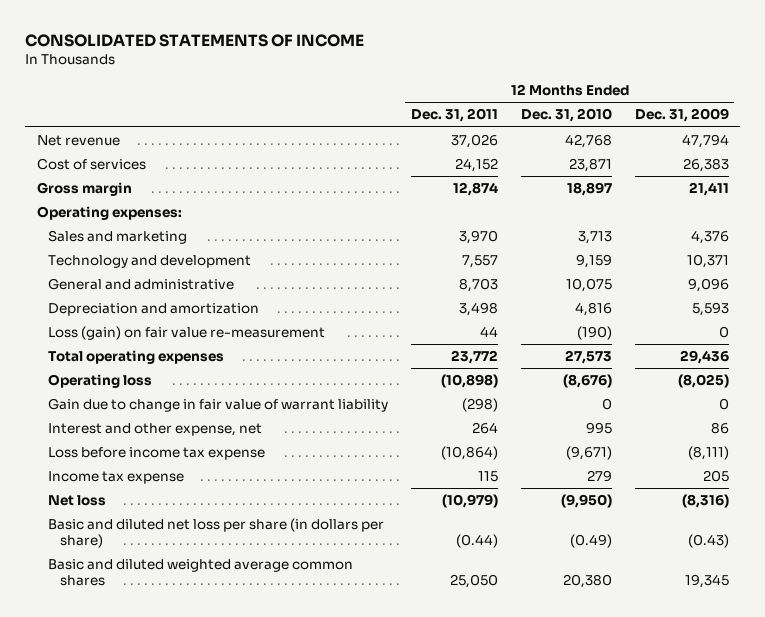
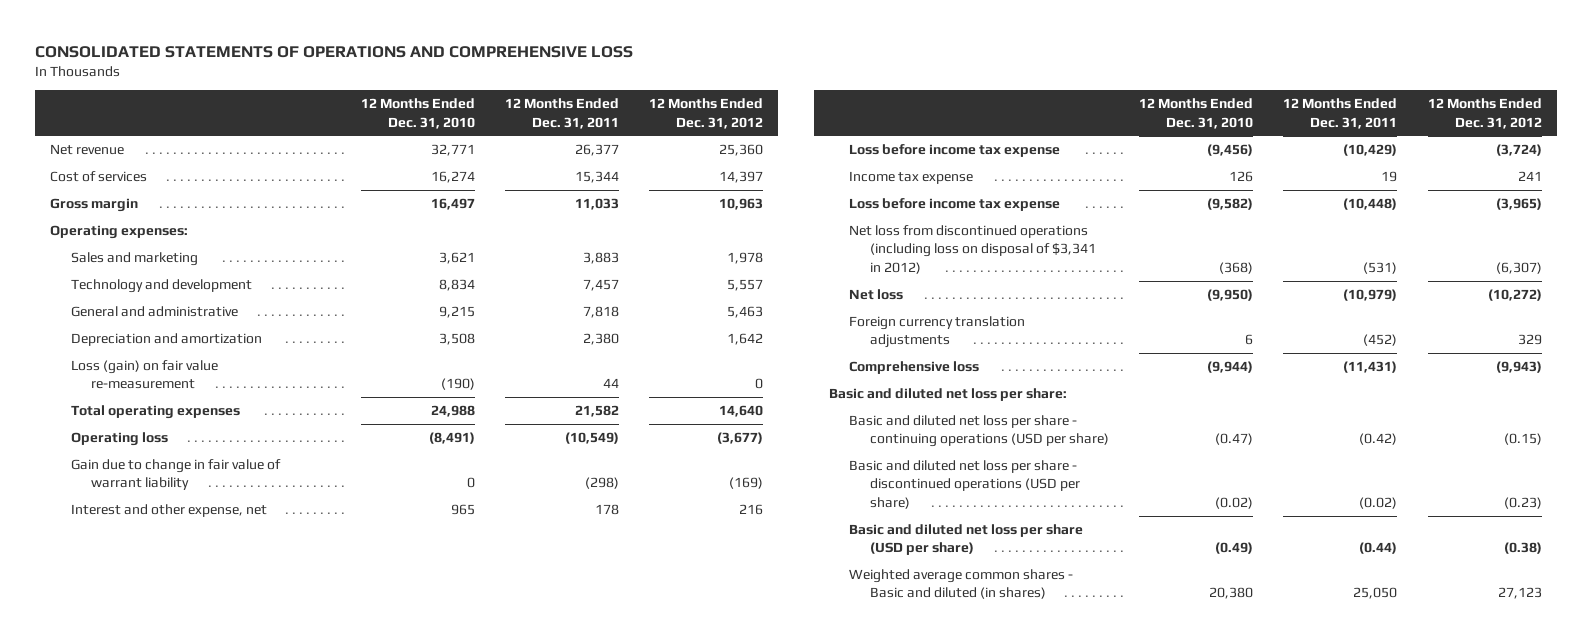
- CONSOLIDATED STATEMENTS OF INCOME
+ CONSOLIDATED STATEMENTS OF OPERATIONS AND COMPREHENSIVE LOSS
- | 12 Months Ended Dec. 31, 2011 | 12 Months Ended Dec. 31, 2010 | 12 Months Ended Dec. 31, 2009
+ | 12 Months Ended Dec. 31, 2010 | 12 Months Ended Dec. 31, 2011 | 12 Months Ended Dec. 31, 2012
- Net revenue | 37,026 | 42,768 | 47,794
- Cost of services | 24,152 | 23,871 | 26,383
- Gross margin | 12,874 | 18,897 | 21,411
+ Net revenue | 32,771 | 26,377 | 25,360
+ Cost of services | 16,274 | 15,344 | 14,397
+ Gross margin | 16,497 | 11,033 | 10,963
- Sales and marketing | 3,970 | 3,713 | 4,376
- Technology and development | 7,557 | 9,159 | 10,371
- General and administrative | 8,703 | 10,075 | 9,096
- Depreciation and amortization | 3,498 | 4,816 | 5,593
+ Sales and marketing | 3,621 | 3,883 | 1,978
+ Technology and development | 8,834 | 7,457 | 5,557
+ General and administrative | 9,215 | 7,818 | 5,463
+ Depreciation and amortization | 3,508 | 2,380 | 1,642
- Total operating expenses | 23,772 | 27,573 | 29,436
- Operating loss | (10,898) | (8,676) | (8,025)
+ Total operating expenses | 24,988 | 21,582 | 14,640
+ Operating loss | (8,491) | (10,549) | (3,677)
- Interest and other expense, net | 264 | 995 | 86
- Loss before income tax expense | (10,864) | (9,671) | (8,111)
- Income tax expense | 115 | 279 | 205
+ Interest and other expense, net | 965 | 178 | 216
+ Loss before income tax expense | (9,456) | (10,429) | (3,724)
+ Income tax expense | 126 | 19 | 241
+ Loss before income tax expense | (9,582) | (10,448) | (3,965)
+ Net loss from discontinued operations (including loss on disposal of $3,341 in 2012) | (368) | (531) | (6,307)
- Basic and diluted net loss per share (in dollars per share) | (0.44) | (0.49) | (0.43)
- Basic and diluted weighted average common shares | 25,050 | 20,380 | 19,345
+ Foreign currency translation adjustments | 6 | (452) | 329
+ Comprehensive loss | (9,944) | (11,431) | (9,943)
+ Basic and diluted net loss per share:
+ Basic and diluted net loss per share - continuing operations (USD per share) | (0.47) | (0.42) | (0.15)
+ Basic and diluted net loss per share - discontinued operations (USD per share) | (0.02) | (0.02) | (0.23)
+ Basic and diluted net loss per share (USD per share) | (0.49) | (0.44) | (0.38)
+ Weighted average common shares - Basic and diluted (in shares) | 20,380 | 25,050 | 27,123

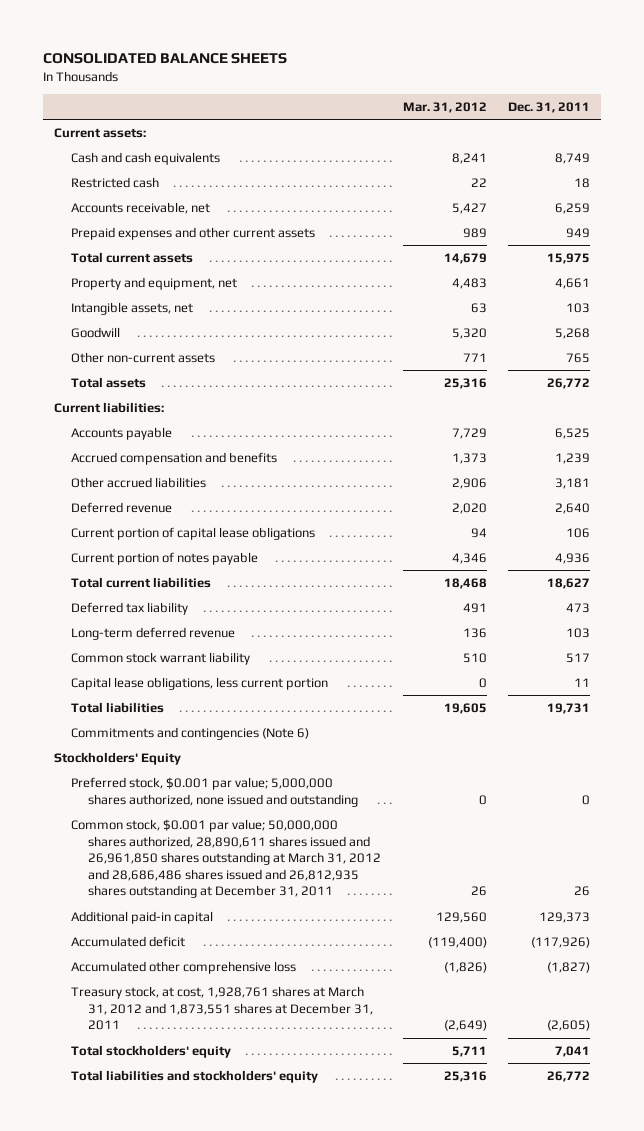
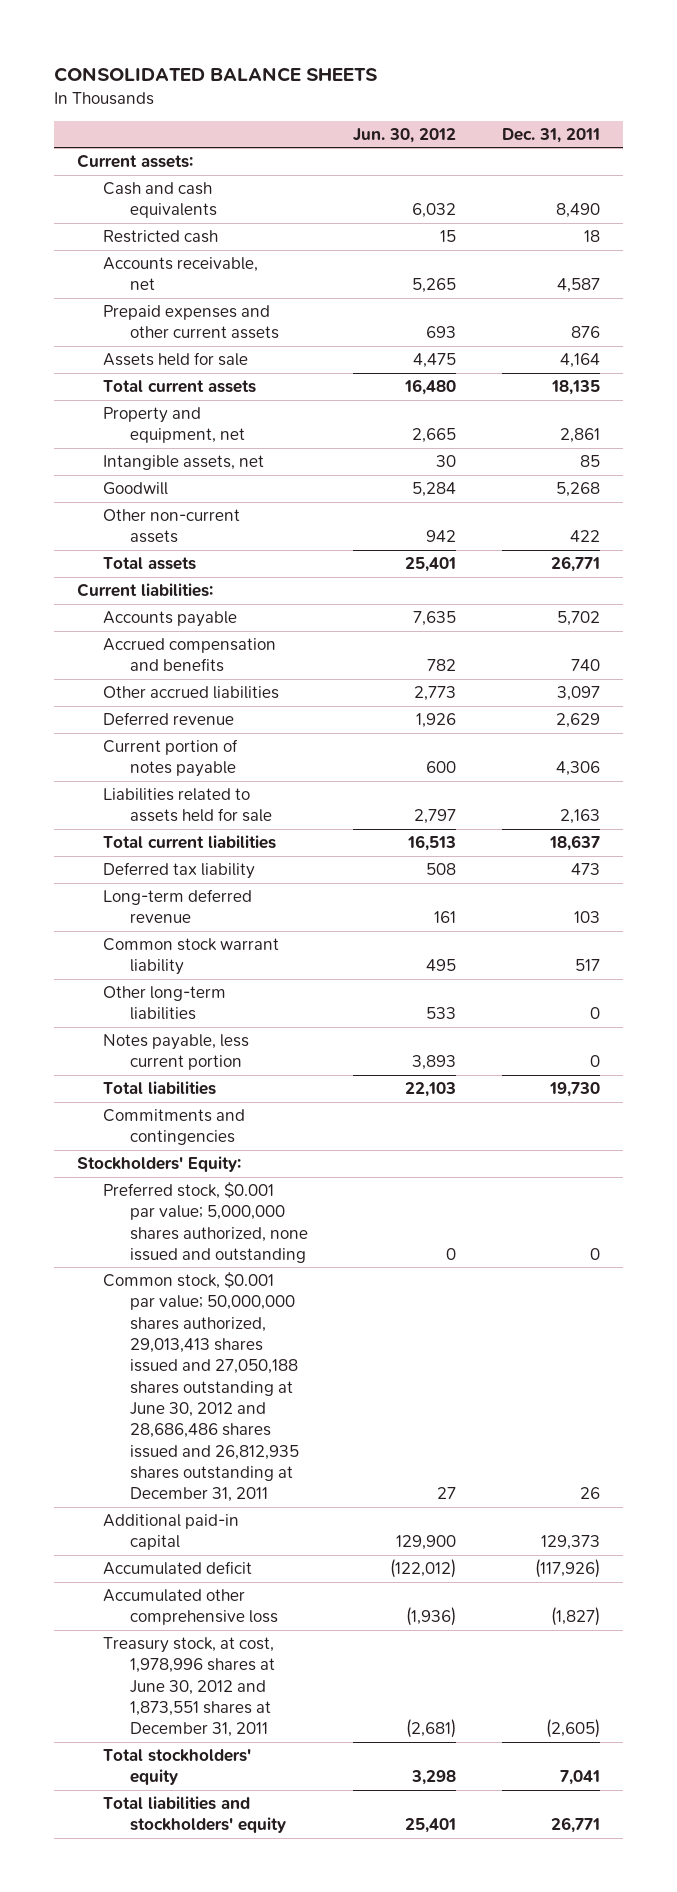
- | Mar. 31, 2012 | Dec. 31, 2011
+ | Jun. 30, 2012 | Dec. 31, 2011
- Cash and cash equivalents | 8,241 | 8,749
+ Cash and cash equivalents | 6,032 | 8,490
- Accounts receivable, net | 5,427 | 6,259
- Prepaid expenses and other current assets | 989 | 949
- Total current assets | 14,679 | 15,975
- Property and equipment, net | 4,483 | 4,661
- Intangible assets, net | 63 | 103
+ Accounts receivable, net | 5,265 | 4,587
+ Prepaid expenses and other current assets | 693 | 876
+ Assets held for sale | 4,475 | 4,164
+ Total current assets | 16,480 | 18,135
+ Property and equipment, net | 2,665 | 2,861
+ Intangible assets, net | 30 | 85
- Other non-current assets | 771 | 765
- Total assets | 25,316 | 26,772
+ Other non-current assets | 942 | 422
+ Total assets | 25,401 | 26,771
- Accounts payable | 7,729 | 6,525
- Accrued compensation and benefits | 1,373 | 1,239
- Other accrued liabilities | 2,906 | 3,181
- Deferred revenue | 2,020 | 2,640
- Current portion of capital lease obligations | 94 | 106
- Current portion of notes payable | 4,346 | 4,936
- Total current liabilities | 18,468 | 18,627
+ Accounts payable | 7,635 | 5,702
+ Accrued compensation and benefits | 782 | 740
+ Other accrued liabilities | 2,773 | 3,097
+ Deferred revenue | 1,926 | 2,629
+ Current portion of notes payable | 600 | 4,306
+ Liabilities related to assets held for sale | 2,797 | 2,163
+ Total current liabilities | 16,513 | 18,637
- Capital lease obligations, less current portion | 0 | 11
- Total liabilities | 19,605 | 19,731
- Commitments and contingencies (Note 6)
- Stockholders' Equity
+ Other long-term liabilities | 533 | 0
+ Notes payable, less current portion | 3,893 | 0
+ Total liabilities | 22,103 | 19,730
+ Commitments and contingencies
+ Stockholders' Equity:
- Common stock, $0.001 par value; 50,000,000 shares authorized, 28,890,611 shares issued and 26,961,850 shares outstanding at March 31, 2012 and 28,686,486 shares issued and 26,812,935 shares outstanding at December 31, 2011 | 26 | 26
+ Common stock, $0.001 par value; 50,000,000 shares authorized, 29,013,413 shares issued and 27,050,188 shares outstanding at June 30, 2012 and 28,686,486 shares issued and 26,812,935 shares outstanding at December 31, 2011 | 27 | 26
- Treasury stock, at cost, 1,928,761 shares at March 31, 2012 and 1,873,551 shares at December 31, 2011 | (2,649) | (2,605)
+ Treasury stock, at cost, 1,978,996 shares at June 30, 2012 and 1,873,551 shares at December 31, 2011 | (2,681) | (2,605)
- Total liabilities and stockholders' equity | 25,316 | 26,772
+ Total liabilities and stockholders' equity | 25,401 | 26,771

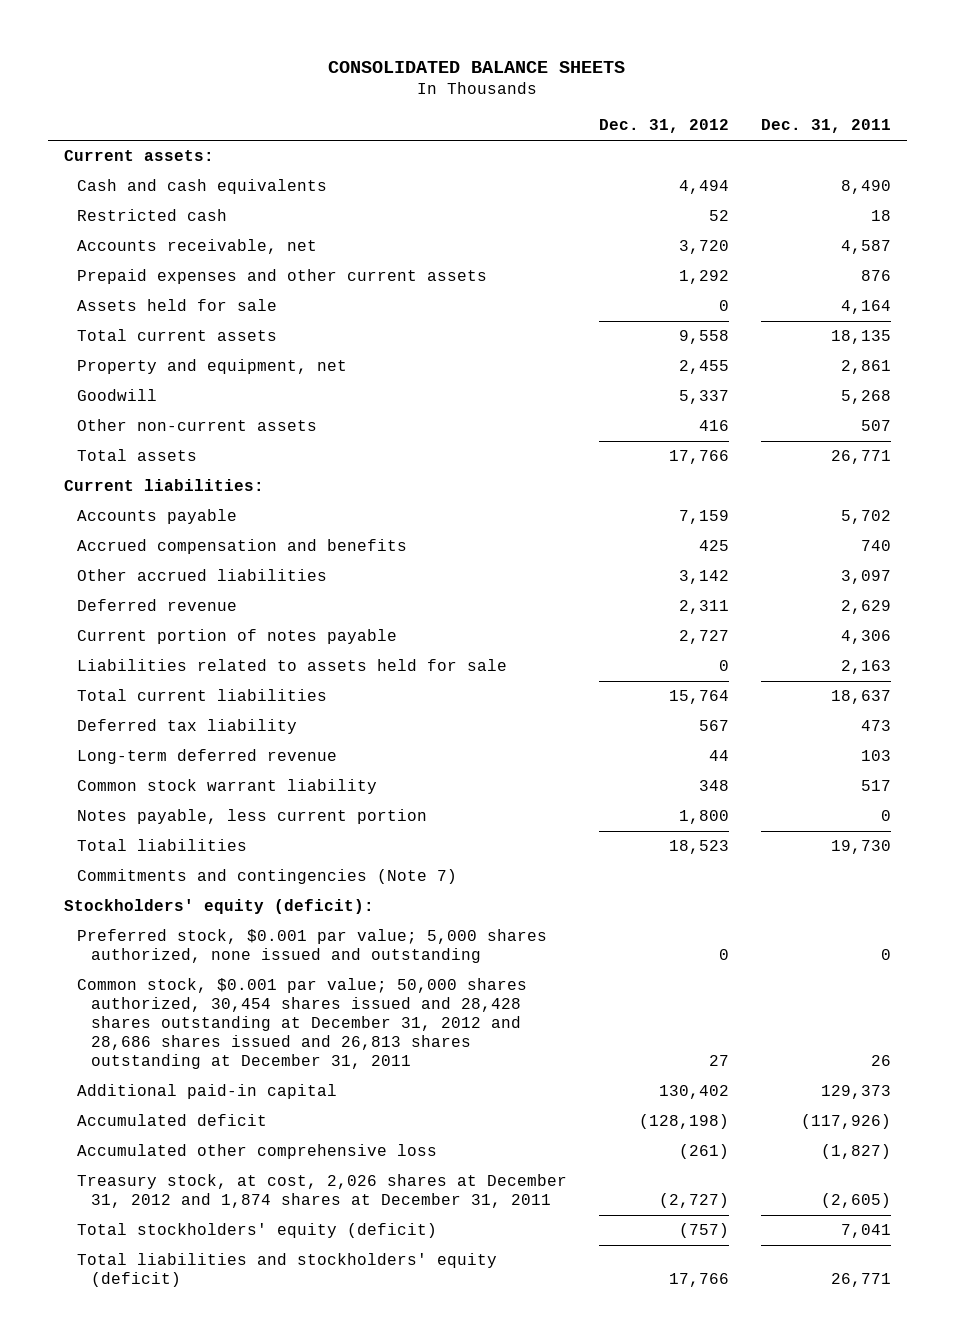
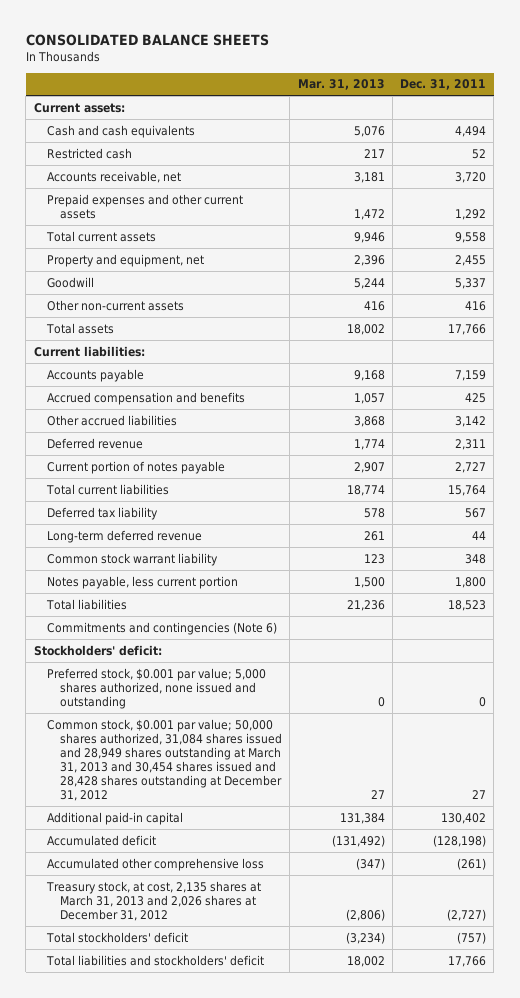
- | Dec. 31, 2012 | Dec. 31, 2011
+ | Mar. 31, 2013 | Dec. 31, 2011
- Cash and cash equivalents | 4,494 | 8,490
- Restricted cash | 52 | 18
- Accounts receivable, net | 3,720 | 4,587
- Prepaid expenses and other current assets | 1,292 | 876
- Assets held for sale | 0 | 4,164
- Total current assets | 9,558 | 18,135
- Property and equipment, net | 2,455 | 2,861
- Goodwill | 5,337 | 5,268
- Other non-current assets | 416 | 507
- Total assets | 17,766 | 26,771
+ Cash and cash equivalents | 5,076 | 4,494
+ Restricted cash | 217 | 52
+ Accounts receivable, net | 3,181 | 3,720
+ Prepaid expenses and other current assets | 1,472 | 1,292
+ Total current assets | 9,946 | 9,558
+ Property and equipment, net | 2,396 | 2,455
+ Goodwill | 5,244 | 5,337
+ Other non-current assets | 416 | 416
+ Total assets | 18,002 | 17,766
- Accounts payable | 7,159 | 5,702
- Accrued compensation and benefits | 425 | 740
- Other accrued liabilities | 3,142 | 3,097
- Deferred revenue | 2,311 | 2,629
- Current portion of notes payable | 2,727 | 4,306
- Liabilities related to assets held for sale | 0 | 2,163
- Total current liabilities | 15,764 | 18,637
- Deferred tax liability | 567 | 473
- Long-term deferred revenue | 44 | 103
- Common stock warrant liability | 348 | 517
- Notes payable, less current portion | 1,800 | 0
- Total liabilities | 18,523 | 19,730
- Commitments and contingencies (Note 7)
- Stockholders' equity (deficit):
+ Accounts payable | 9,168 | 7,159
+ Accrued compensation and benefits | 1,057 | 425
+ Other accrued liabilities | 3,868 | 3,142
+ Deferred revenue | 1,774 | 2,311
+ Current portion of notes payable | 2,907 | 2,727
+ Total current liabilities | 18,774 | 15,764
+ Deferred tax liability | 578 | 567
+ Long-term deferred revenue | 261 | 44
+ Common stock warrant liability | 123 | 348
+ Notes payable, less current portion | 1,500 | 1,800
+ Total liabilities | 21,236 | 18,523
+ Commitments and contingencies (Note 6)
+ Stockholders' deficit:
- Common stock, $0.001 par value; 50,000 shares authorized, 30,454 shares issued and 28,428 shares outstanding at December 31, 2012 and 28,686 shares issued and 26,813 shares outstanding at December 31, 2011 | 27 | 26
- Additional paid-in capital | 130,402 | 129,373
- Accumulated deficit | (128,198) | (117,926)
- Accumulated other comprehensive loss | (261) | (1,827)
- Treasury stock, at cost, 2,026 shares at December 31, 2012 and 1,874 shares at December 31, 2011 | (2,727) | (2,605)
- Total stockholders' equity (deficit) | (757) | 7,041
- Total liabilities and stockholders' equity (deficit) | 17,766 | 26,771
+ Common stock, $0.001 par value; 50,000 shares authorized, 31,084 shares issued and 28,949 shares outstanding at March 31, 2013 and 30,454 shares issued and 28,428 shares outstanding at December 31, 2012 | 27 | 27
+ Additional paid-in capital | 131,384 | 130,402
+ Accumulated deficit | (131,492) | (128,198)
+ Accumulated other comprehensive loss | (347) | (261)
+ Treasury stock, at cost, 2,135 shares at March 31, 2013 and 2,026 shares at December 31, 2012 | (2,806) | (2,727)
+ Total stockholders' deficit | (3,234) | (757)
+ Total liabilities and stockholders' deficit | 18,002 | 17,766

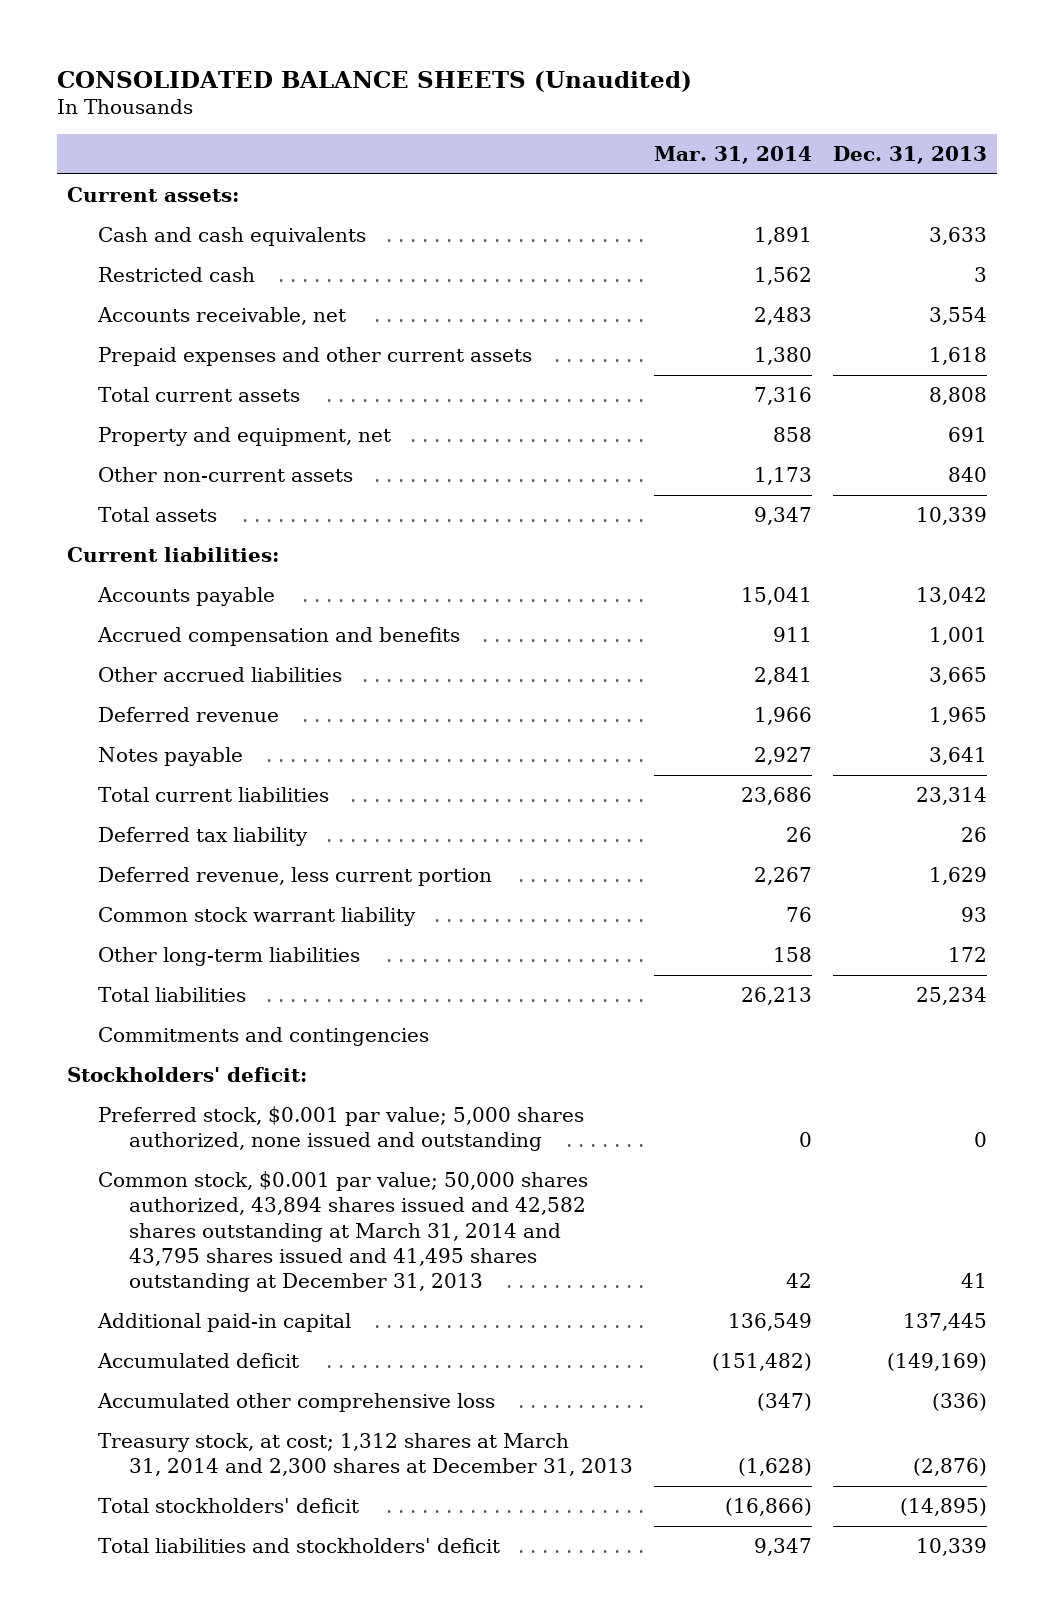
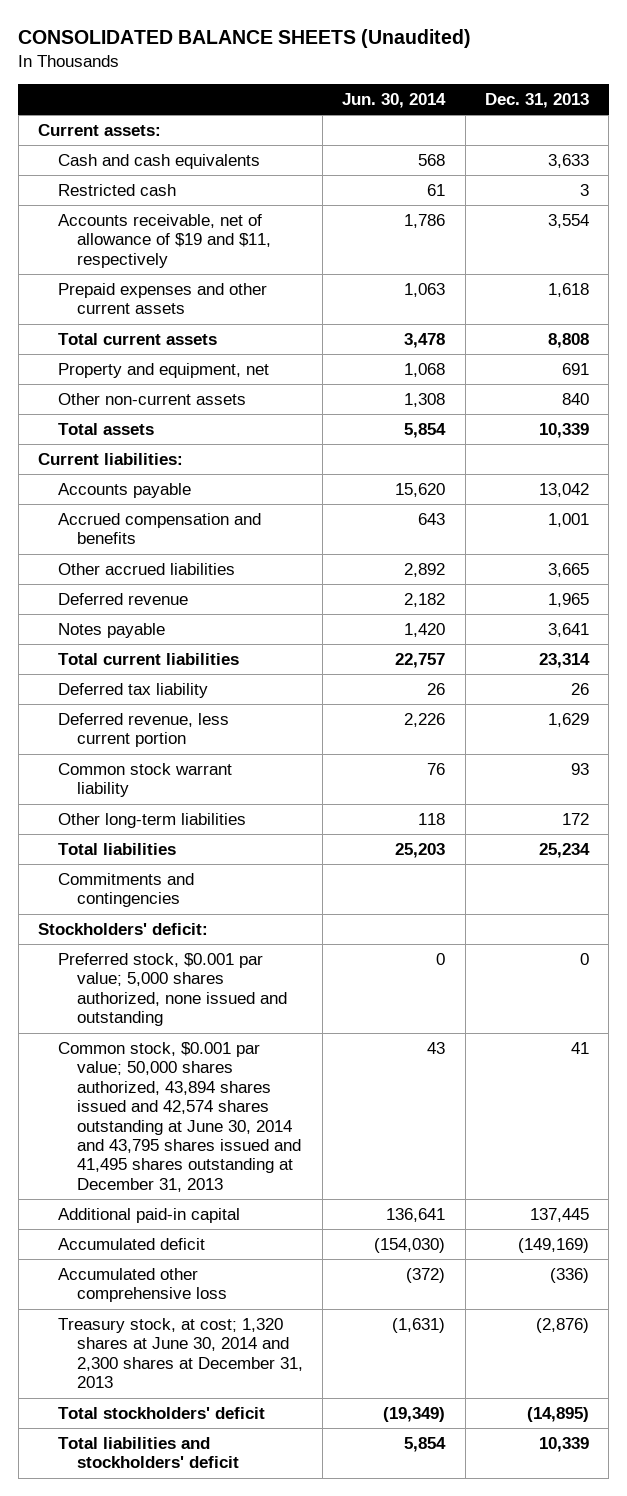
- | Mar. 31, 2014 | Dec. 31, 2013
+ | Jun. 30, 2014 | Dec. 31, 2013
- Accounts receivable, net | 2,483 | 3,554
+ Accounts receivable, net of allowance of $19 and $11, respectively | 1,786 | 3,554
- Common stock, $0.001 par value; 50,000 shares authorized, 43,894 shares issued and 42,582 shares outstanding at March 31, 2014 and 43,795 shares issued and 41,495 shares outstanding at December 31, 2013 | 42 | 41
+ Common stock, $0.001 par value; 50,000 shares authorized, 43,894 shares issued and 42,574 shares outstanding at June 30, 2014 and 43,795 shares issued and 41,495 shares outstanding at December 31, 2013 | 43 | 41
- Treasury stock, at cost; 1,312 shares at March 31, 2014 and 2,300 shares at December 31, 2013 | (1,628) | (2,876)
+ Treasury stock, at cost; 1,320 shares at June 30, 2014 and 2,300 shares at December 31, 2013 | (1,631) | (2,876)

